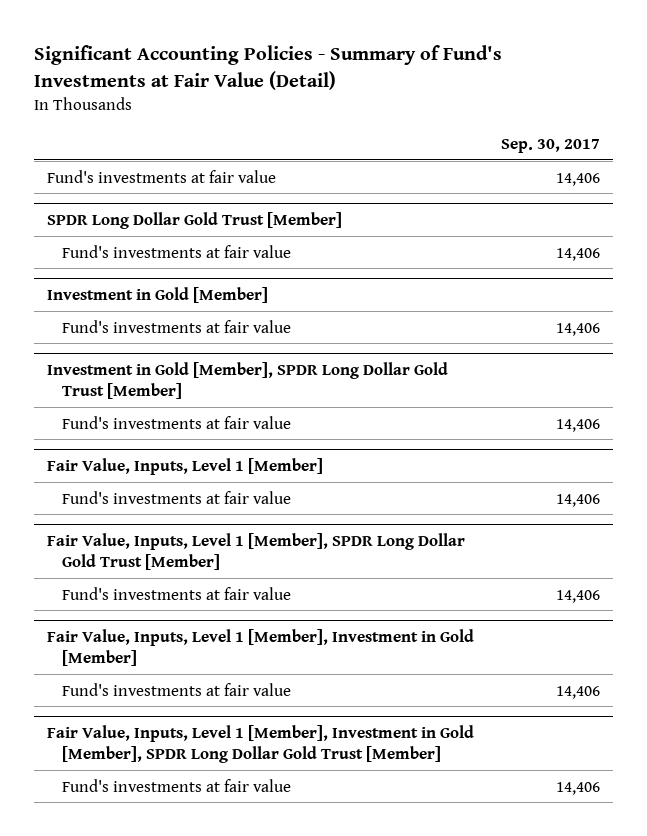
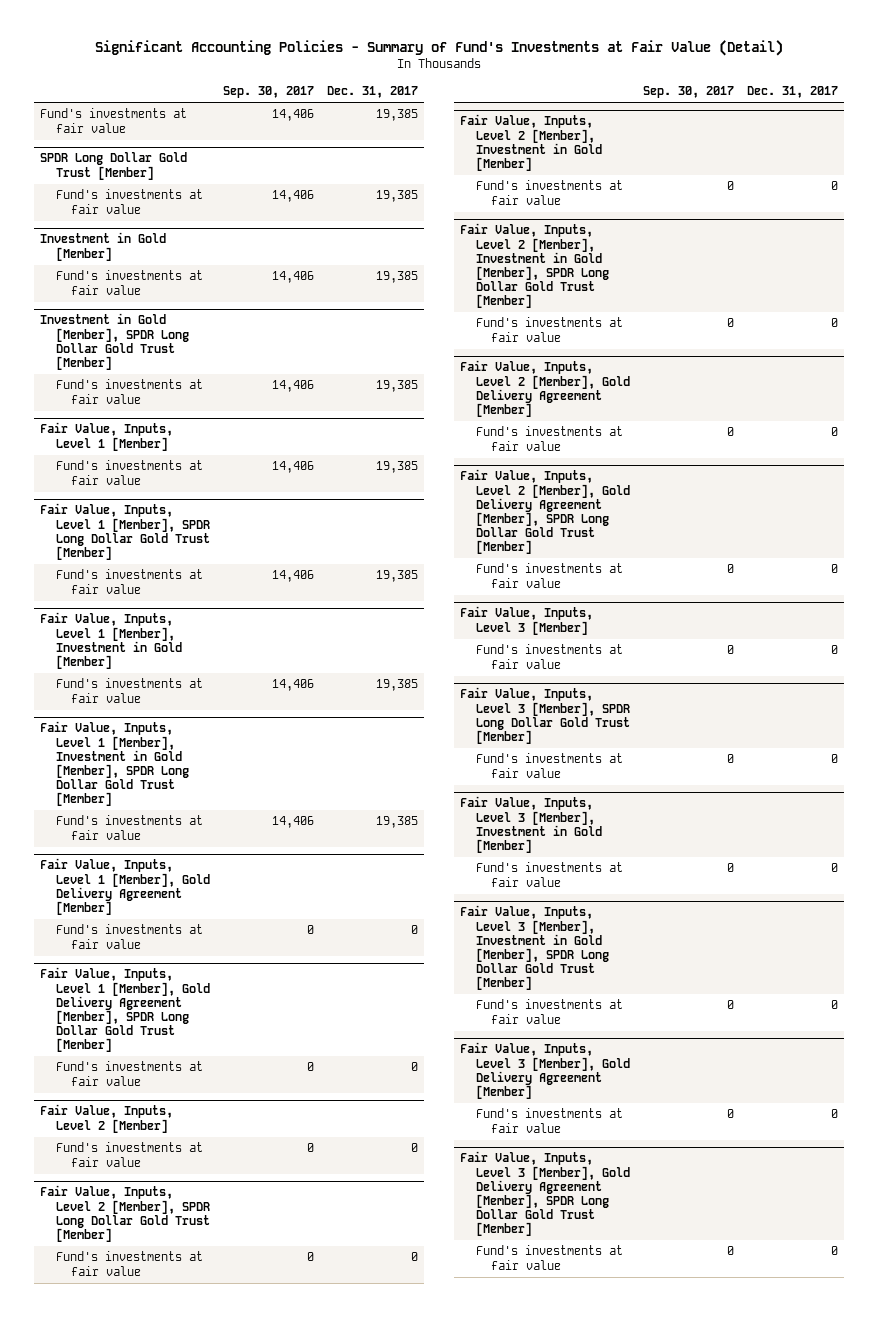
- | Sep. 30, 2017
+ | Sep. 30, 2017 | Dec. 31, 2017
+ Fair Value, Inputs, Level 1 [Member], Gold Delivery Agreement [Member]
+ Fund's investments at fair value | 0 | 0
+ Fair Value, Inputs, Level 1 [Member], Gold Delivery Agreement [Member], SPDR Long Dollar Gold Trust [Member]
+ Fund's investments at fair value | 0 | 0
+ Fair Value, Inputs, Level 2 [Member]
+ Fund's investments at fair value | 0 | 0
+ Fair Value, Inputs, Level 2 [Member], SPDR Long Dollar Gold Trust [Member]
+ Fund's investments at fair value | 0 | 0
+ Fair Value, Inputs, Level 2 [Member], Investment in Gold [Member]
+ Fund's investments at fair value | 0 | 0
+ Fair Value, Inputs, Level 2 [Member], Investment in Gold [Member], SPDR Long Dollar Gold Trust [Member]
+ Fund's investments at fair value | 0 | 0
+ Fair Value, Inputs, Level 2 [Member], Gold Delivery Agreement [Member]
+ Fund's investments at fair value | 0 | 0
+ Fair Value, Inputs, Level 2 [Member], Gold Delivery Agreement [Member], SPDR Long Dollar Gold Trust [Member]
+ Fund's investments at fair value | 0 | 0
+ Fair Value, Inputs, Level 3 [Member]
+ Fund's investments at fair value | 0 | 0
+ Fair Value, Inputs, Level 3 [Member], SPDR Long Dollar Gold Trust [Member]
+ Fund's investments at fair value | 0 | 0
+ Fair Value, Inputs, Level 3 [Member], Investment in Gold [Member]
+ Fund's investments at fair value | 0 | 0
+ Fair Value, Inputs, Level 3 [Member], Investment in Gold [Member], SPDR Long Dollar Gold Trust [Member]
+ Fund's investments at fair value | 0 | 0
+ Fair Value, Inputs, Level 3 [Member], Gold Delivery Agreement [Member]
+ Fund's investments at fair value | 0 | 0
+ Fair Value, Inputs, Level 3 [Member], Gold Delivery Agreement [Member], SPDR Long Dollar Gold Trust [Member]
+ Fund's investments at fair value | 0 | 0

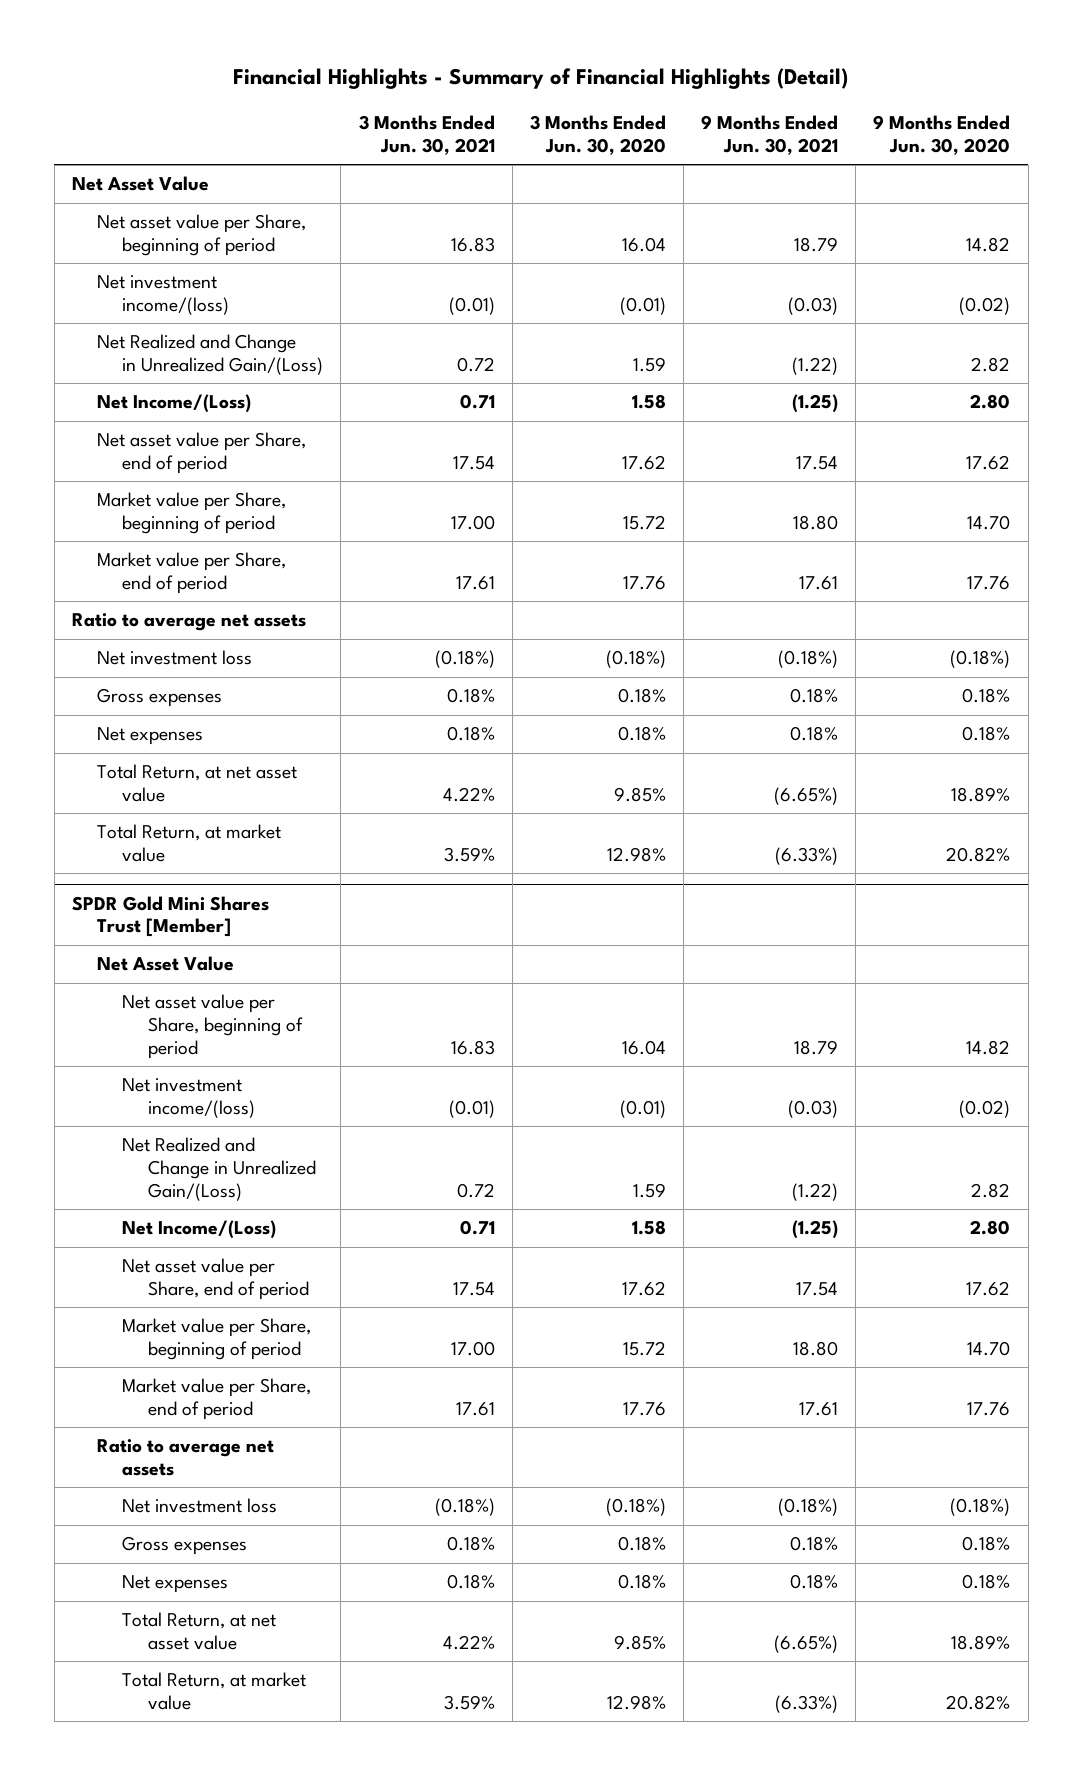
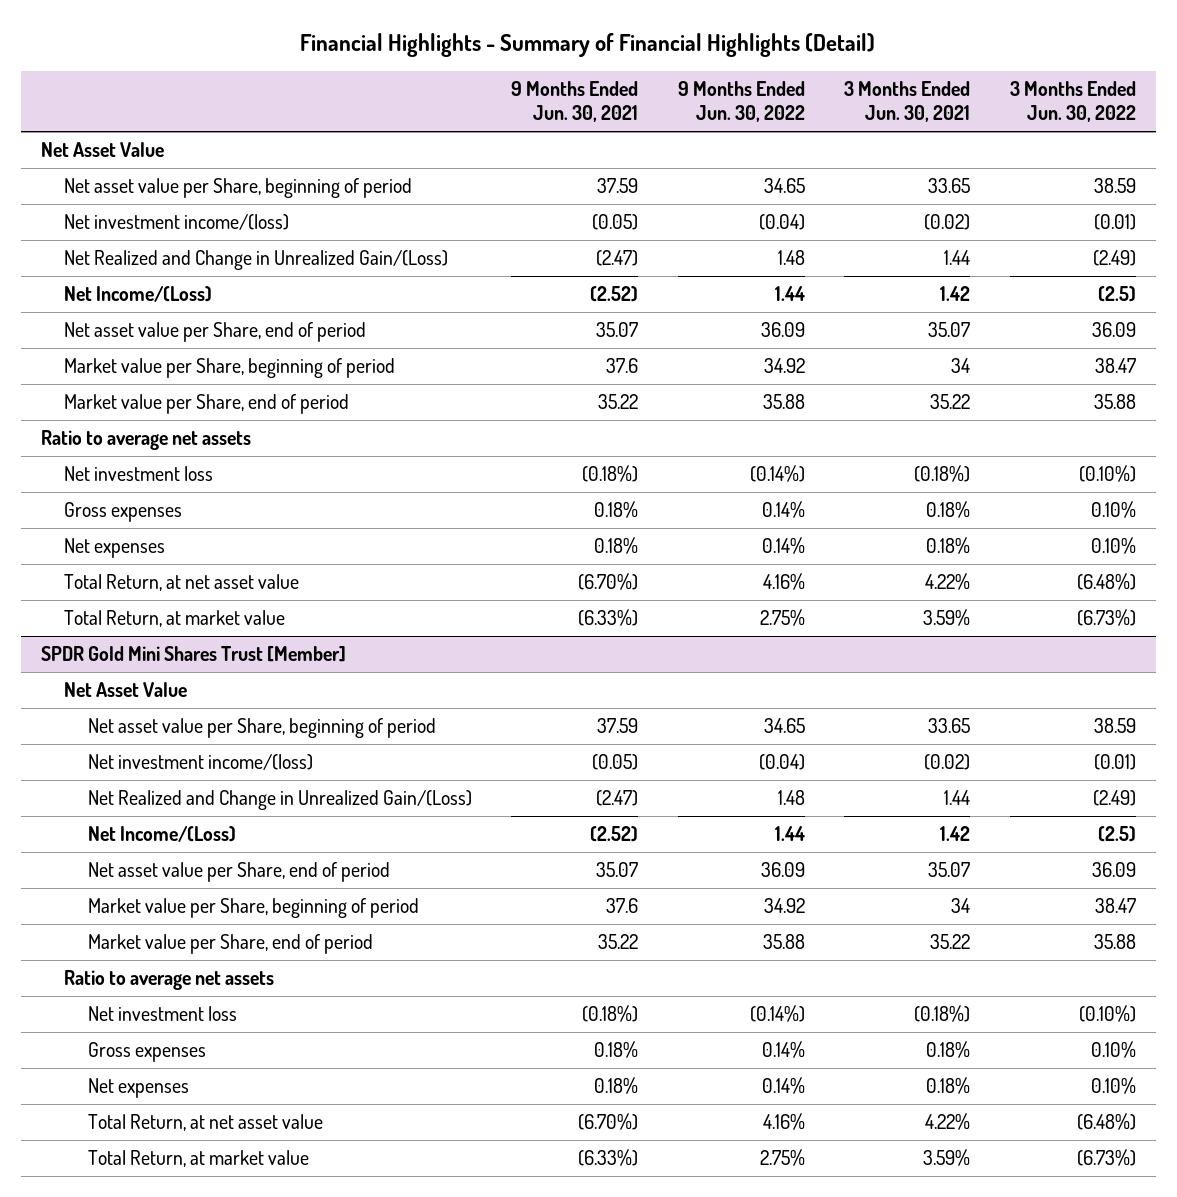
- | 3 Months Ended Jun. 30, 2021 | 3 Months Ended Jun. 30, 2020 | 9 Months Ended Jun. 30, 2021 | 9 Months Ended Jun. 30, 2020
+ | 9 Months Ended Jun. 30, 2021 | 9 Months Ended Jun. 30, 2022 | 3 Months Ended Jun. 30, 2021 | 3 Months Ended Jun. 30, 2022
- Net asset value per Share, beginning of period | 16.83 | 16.04 | 18.79 | 14.82
- Net investment income/(loss) | (0.01) | (0.01) | (0.03) | (0.02)
- Net Realized and Change in Unrealized Gain/(Loss) | 0.72 | 1.59 | (1.22) | 2.82
- Net Income/(Loss) | 0.71 | 1.58 | (1.25) | 2.80
- Net asset value per Share, end of period | 17.54 | 17.62 | 17.54 | 17.62
- Market value per Share, beginning of period | 17.00 | 15.72 | 18.80 | 14.70
- Market value per Share, end of period | 17.61 | 17.76 | 17.61 | 17.76
+ Net asset value per Share, beginning of period | 37.59 | 34.65 | 33.65 | 38.59
+ Net investment income/(loss) | (0.05) | (0.04) | (0.02) | (0.01)
+ Net Realized and Change in Unrealized Gain/(Loss) | (2.47) | 1.48 | 1.44 | (2.49)
+ Net Income/(Loss) | (2.52) | 1.44 | 1.42 | (2.5)
+ Net asset value per Share, end of period | 35.07 | 36.09 | 35.07 | 36.09
+ Market value per Share, beginning of period | 37.6 | 34.92 | 34 | 38.47
+ Market value per Share, end of period | 35.22 | 35.88 | 35.22 | 35.88
- Total Return, at net asset value | 4.22% | 9.85% | (6.65%) | 18.89%
+ Total Return, at net asset value | (6.70%) | 4.16% | 4.22% | (6.48%)
@ SPDR Gold Mini Shares Trust [Member]
- Net asset value per Share, beginning of period | 16.83 | 16.04 | 18.79 | 14.82
- Net investment income/(loss) | (0.01) | (0.01) | (0.03) | (0.02)
- Net Realized and Change in Unrealized Gain/(Loss) | 0.72 | 1.59 | (1.22) | 2.82
- Net Income/(Loss) | 0.71 | 1.58 | (1.25) | 2.80
- Net asset value per Share, end of period | 17.54 | 17.62 | 17.54 | 17.62
- Market value per Share, beginning of period | 17.00 | 15.72 | 18.80 | 14.70
- Market value per Share, end of period | 17.61 | 17.76 | 17.61 | 17.76
+ Net asset value per Share, beginning of period | 37.59 | 34.65 | 33.65 | 38.59
+ Net investment income/(loss) | (0.05) | (0.04) | (0.02) | (0.01)
+ Net Realized and Change in Unrealized Gain/(Loss) | (2.47) | 1.48 | 1.44 | (2.49)
+ Net Income/(Loss) | (2.52) | 1.44 | 1.42 | (2.5)
+ Net asset value per Share, end of period | 35.07 | 36.09 | 35.07 | 36.09
+ Market value per Share, beginning of period | 37.6 | 34.92 | 34 | 38.47
+ Market value per Share, end of period | 35.22 | 35.88 | 35.22 | 35.88
- Total Return, at net asset value | 4.22% | 9.85% | (6.65%) | 18.89%
+ Total Return, at net asset value | (6.70%) | 4.16% | 4.22% | (6.48%)

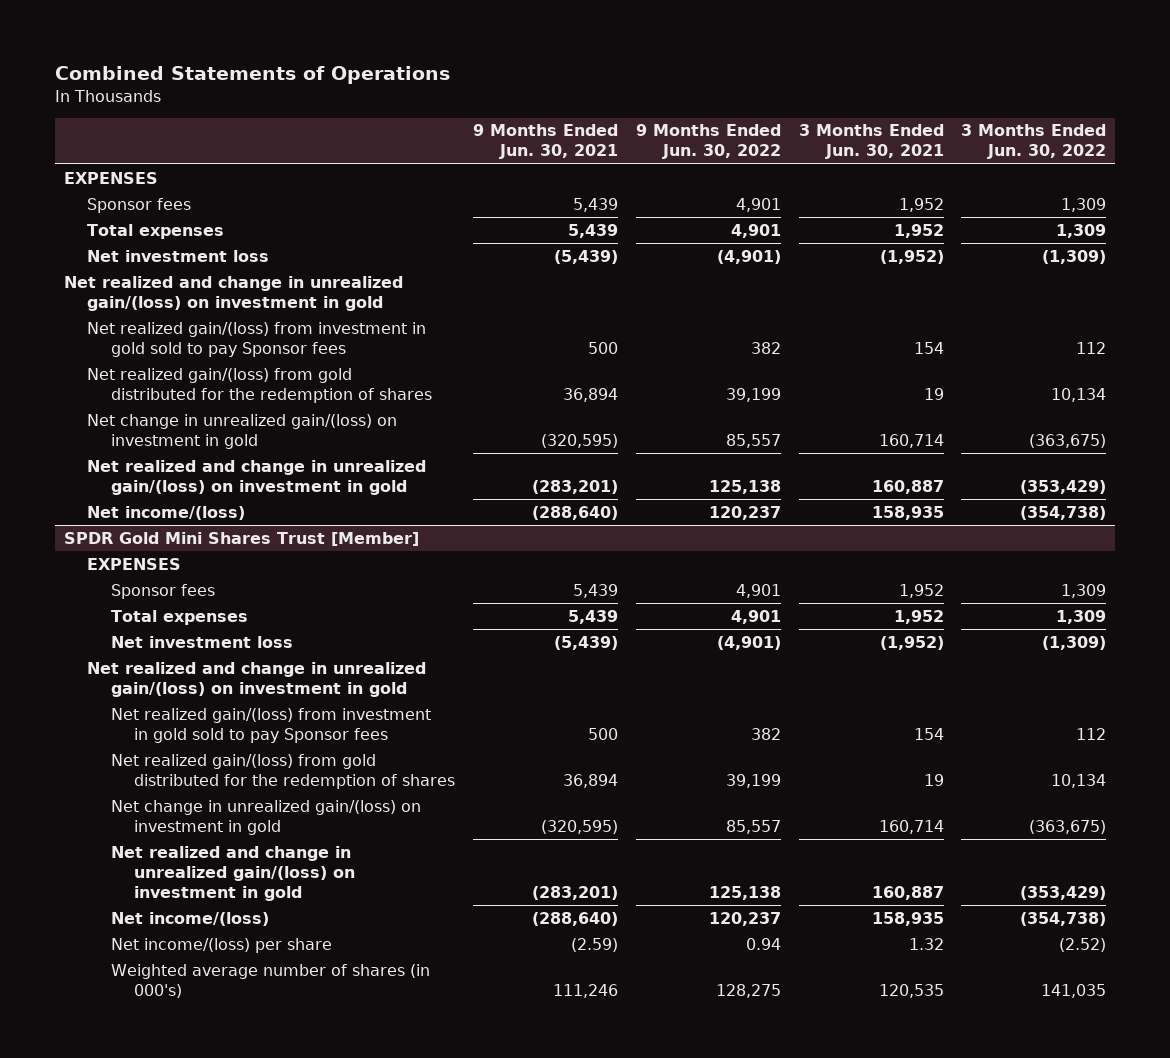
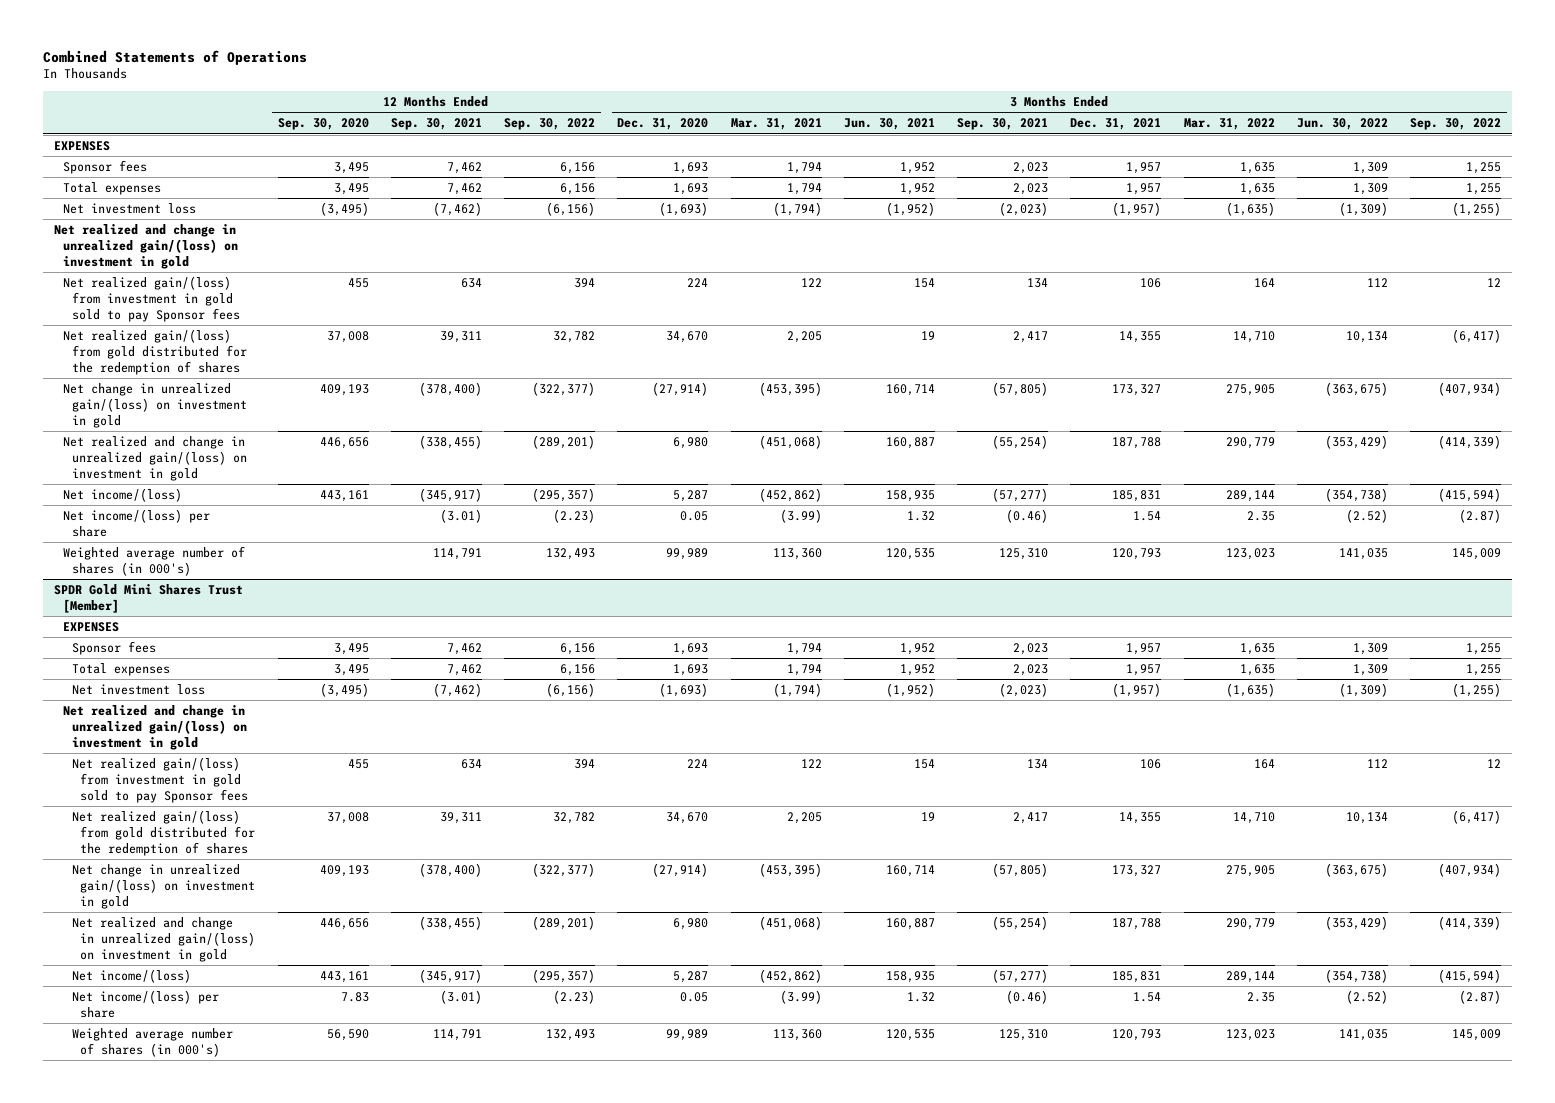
- | 9 Months Ended Jun. 30, 2021 | 9 Months Ended Jun. 30, 2022 | 3 Months Ended Jun. 30, 2021 | 3 Months Ended Jun. 30, 2022
+ | 12 Months Ended Sep. 30, 2020 | 12 Months Ended Sep. 30, 2021 | 12 Months Ended Sep. 30, 2022 | 3 Months Ended Dec. 31, 2020 | 3 Months Ended Mar. 31, 2021 | 3 Months Ended Jun. 30, 2021 | 3 Months Ended Sep. 30, 2021 | 3 Months Ended Dec. 31, 2021 | 3 Months Ended Mar. 31, 2022 | 3 Months Ended Jun. 30, 2022 | 3 Months Ended Sep. 30, 2022
+ Net income/(loss) per share | | (3.01) | (2.23) | 0.05 | (3.99) | 1.32 | (0.46) | 1.54 | 2.35 | (2.52) | (2.87)
+ Weighted average number of shares (in 000's) | | 114,791 | 132,493 | 99,989 | 113,360 | 120,535 | 125,310 | 120,793 | 123,023 | 141,035 | 145,009

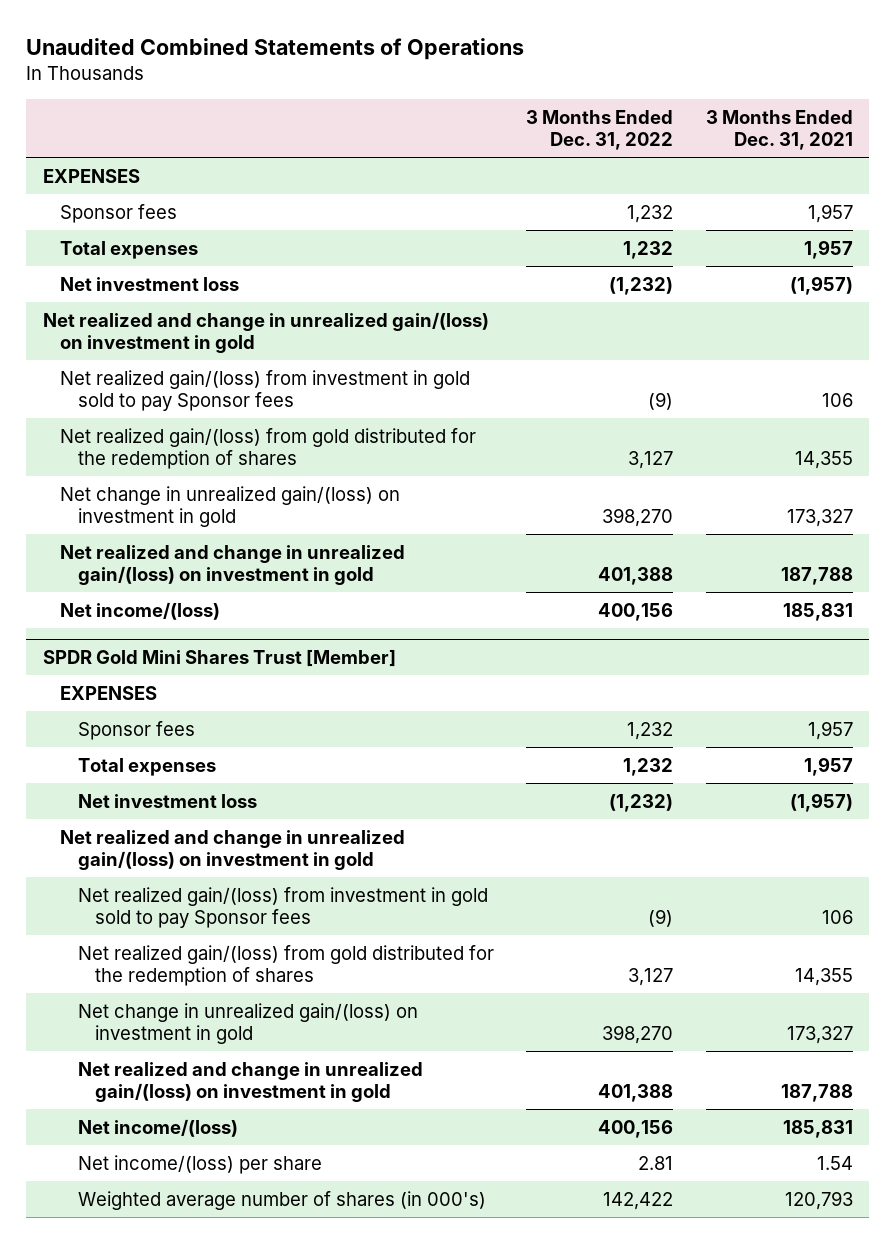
- Combined Statements of Operations
+ Unaudited Combined Statements of Operations
- | 12 Months Ended Sep. 30, 2020 | 12 Months Ended Sep. 30, 2021 | 12 Months Ended Sep. 30, 2022 | 3 Months Ended Dec. 31, 2020 | 3 Months Ended Mar. 31, 2021 | 3 Months Ended Jun. 30, 2021 | 3 Months Ended Sep. 30, 2021 | 3 Months Ended Dec. 31, 2021 | 3 Months Ended Mar. 31, 2022 | 3 Months Ended Jun. 30, 2022 | 3 Months Ended Sep. 30, 2022
+ | 3 Months Ended Dec. 31, 2022 | 3 Months Ended Dec. 31, 2021
- Net income/(loss) per share | | (3.01) | (2.23) | 0.05 | (3.99) | 1.32 | (0.46) | 1.54 | 2.35 | (2.52) | (2.87)
- Weighted average number of shares (in 000's) | | 114,791 | 132,493 | 99,989 | 113,360 | 120,535 | 125,310 | 120,793 | 123,023 | 141,035 | 145,009

